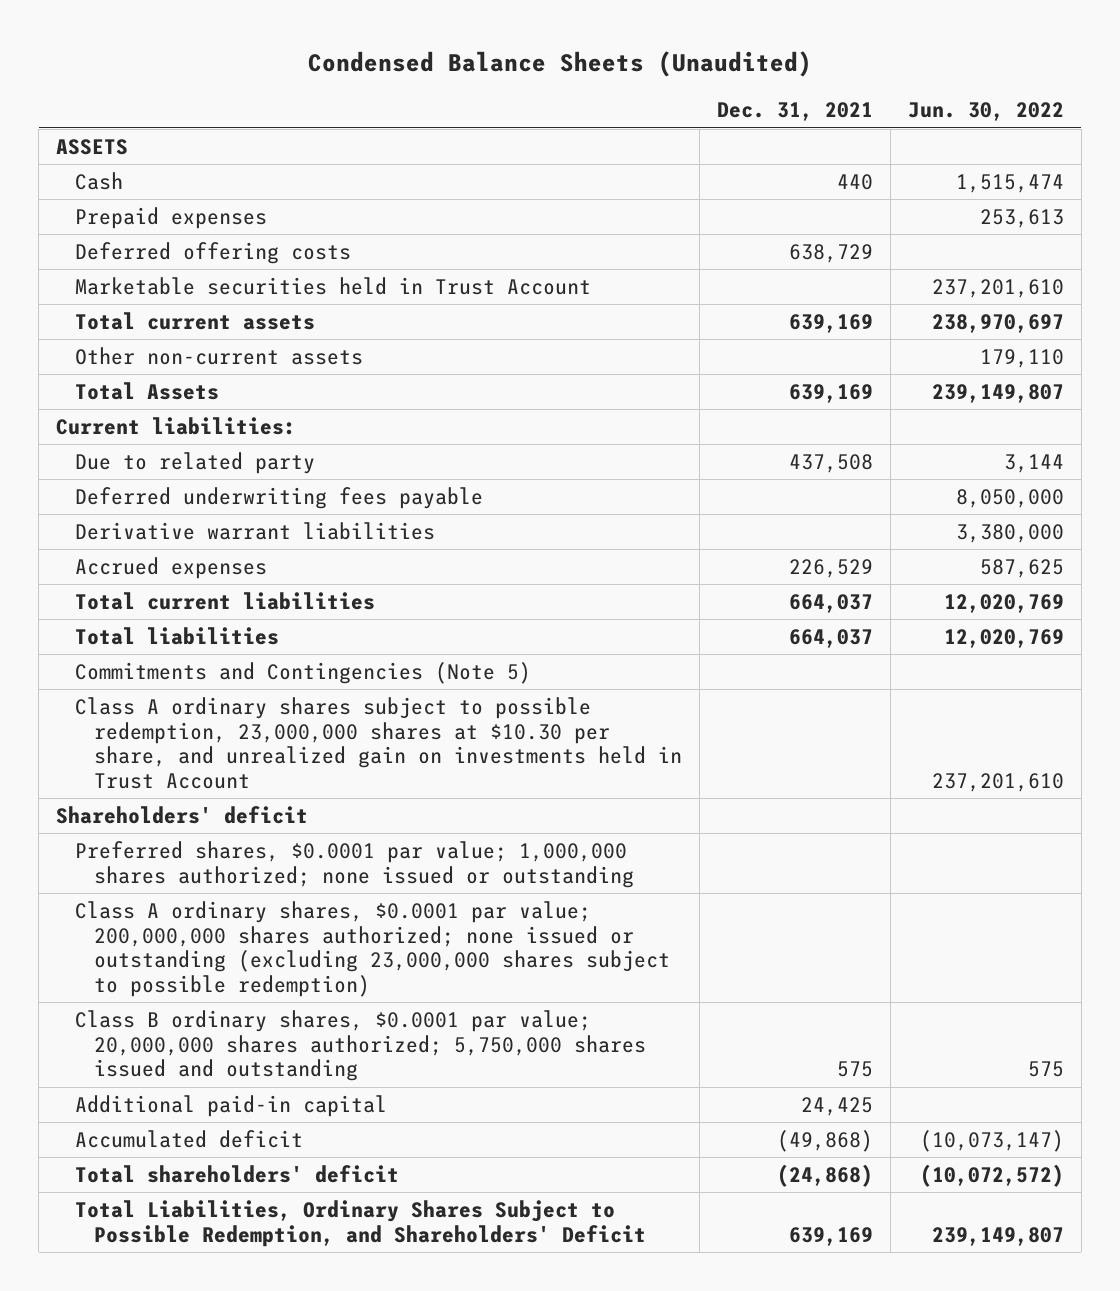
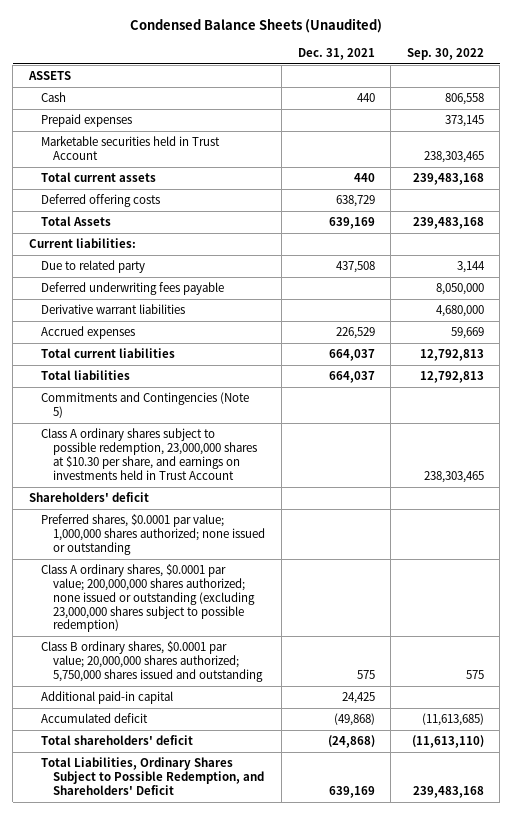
- | Dec. 31, 2021 | Jun. 30, 2022
+ | Dec. 31, 2021 | Sep. 30, 2022
- Total current assets | 639,169 | 238,970,697
- Other non-current assets | | 179,110
+ Total current assets | 440 | 239,483,168
moved down: Deferred offering costs | 638,729 |
- Class A ordinary shares subject to possible redemption, 23,000,000 shares at $10.30 per share, and unrealized gain on investments held in Trust Account | | 237,201,610
+ Class A ordinary shares subject to possible redemption, 23,000,000 shares at $10.30 per share, and earnings on investments held in Trust Account | | 238,303,465

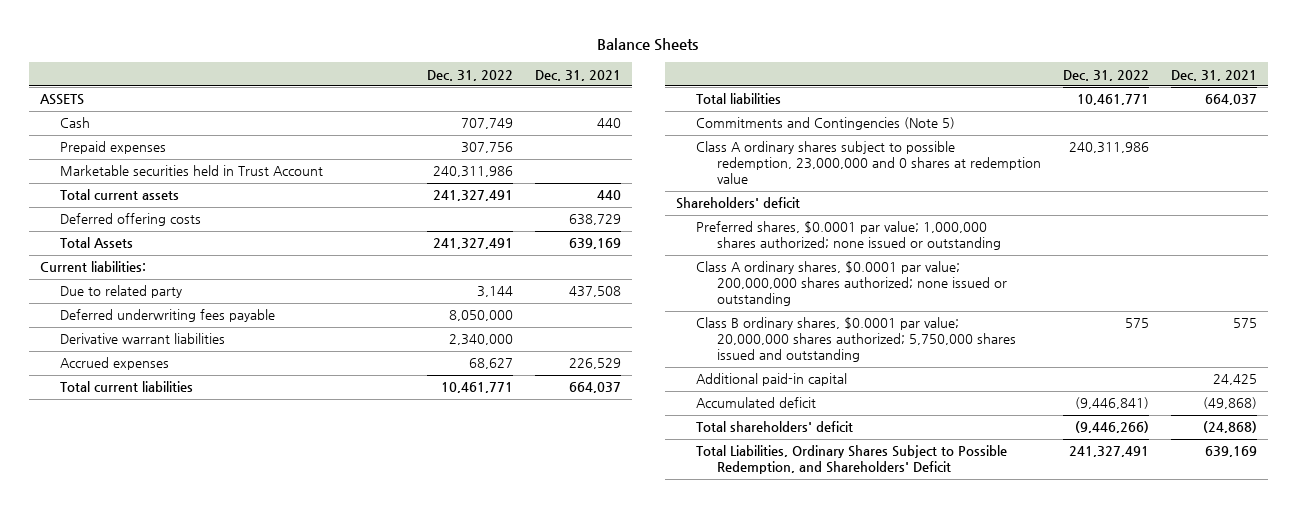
- Condensed Balance Sheets (Unaudited)
+ Balance Sheets
- | Dec. 31, 2021 | Sep. 30, 2022
+ | Dec. 31, 2022 | Dec. 31, 2021
- Class A ordinary shares subject to possible redemption, 23,000,000 shares at $10.30 per share, and earnings on investments held in Trust Account | | 238,303,465
+ Class A ordinary shares subject to possible redemption, 23,000,000 and 0 shares at redemption value | 240,311,986 |
- Class A ordinary shares, $0.0001 par value; 200,000,000 shares authorized; none issued or outstanding (excluding 23,000,000 shares subject to possible redemption)
+ Class A ordinary shares, $0.0001 par value; 200,000,000 shares authorized; none issued or outstanding

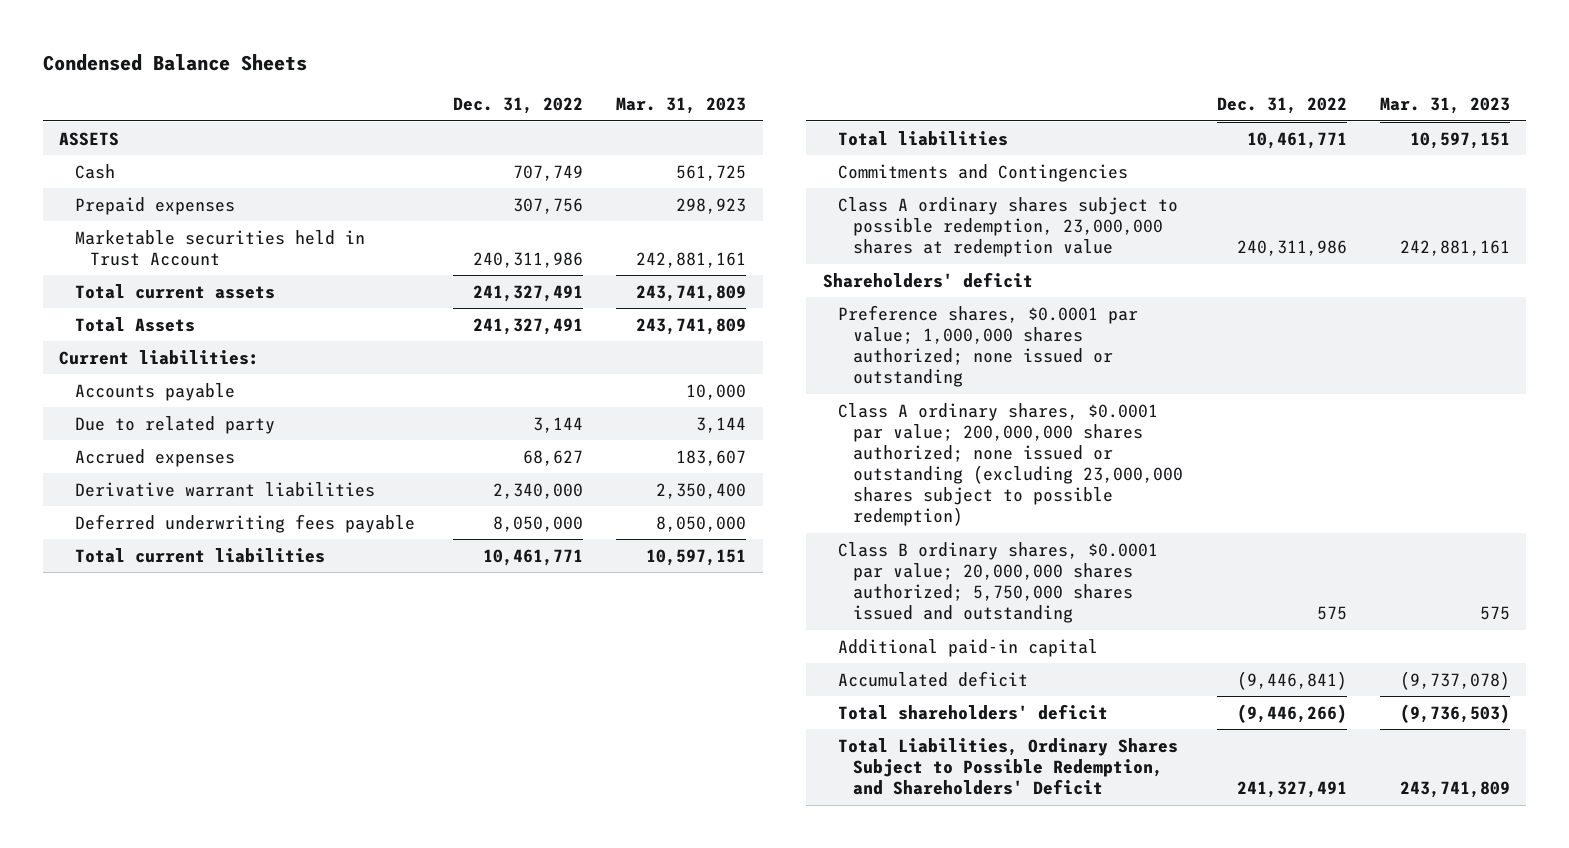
- Balance Sheets
+ Condensed Balance Sheets
- | Dec. 31, 2022 | Dec. 31, 2021
+ | Dec. 31, 2022 | Mar. 31, 2023
- Deferred offering costs | | 638,729
+ Accounts payable | | 10,000
moved down: Derivative warrant liabilities | 2,340,000 | 2,350,400
moved down: Deferred underwriting fees payable | 8,050,000 | 8,050,000
- Commitments and Contingencies (Note 5)
- Class A ordinary shares subject to possible redemption, 23,000,000 and 0 shares at redemption value | 240,311,986 |
+ Commitments and Contingencies
+ Class A ordinary shares subject to possible redemption, 23,000,000 shares at redemption value | 240,311,986 | 242,881,161
- Preferred shares, $0.0001 par value; 1,000,000 shares authorized; none issued or outstanding
- Class A ordinary shares, $0.0001 par value; 200,000,000 shares authorized; none issued or outstanding
+ Preference shares, $0.0001 par value; 1,000,000 shares authorized; none issued or outstanding
+ Class A ordinary shares, $0.0001 par value; 200,000,000 shares authorized; none issued or outstanding (excluding 23,000,000 shares subject to possible redemption)

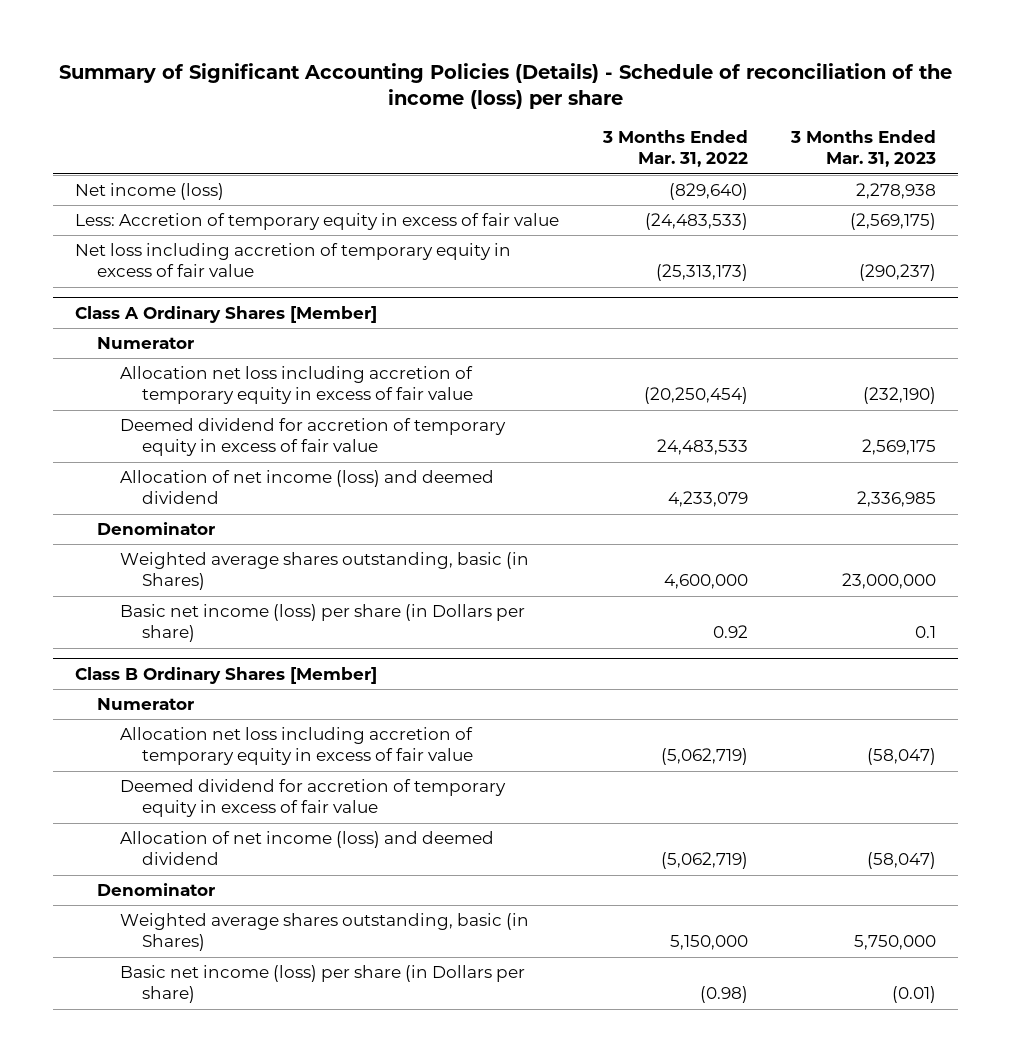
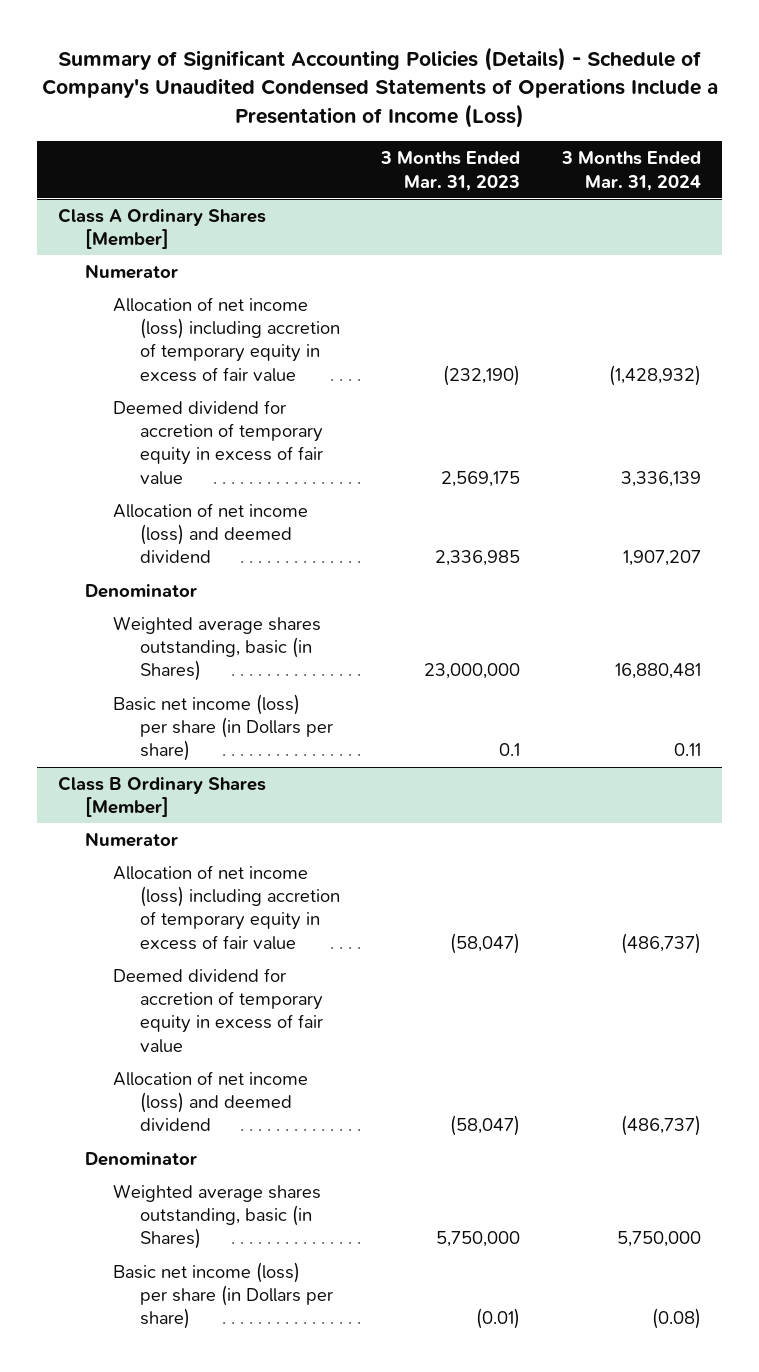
- Summary of Significant Accounting Policies (Details) - Schedule of reconciliation of the income (loss) per share
+ Summary of Significant Accounting Policies (Details) - Schedule of Company's Unaudited Condensed Statements of Operations Include a Presentation of Income (Loss)
- | 3 Months Ended Mar. 31, 2022 | 3 Months Ended Mar. 31, 2023
+ | 3 Months Ended Mar. 31, 2023 | 3 Months Ended Mar. 31, 2024
- Net income (loss) | (829,640) | 2,278,938
- Less: Accretion of temporary equity in excess of fair value | (24,483,533) | (2,569,175)
- Net loss including accretion of temporary equity in excess of fair value | (25,313,173) | (290,237)
@ Class A Ordinary Shares [Member]
- Allocation net loss including accretion of temporary equity in excess of fair value | (20,250,454) | (232,190)
+ Allocation of net income (loss) including accretion of temporary equity in excess of fair value | (232,190) | (1,428,932)
@ Class B Ordinary Shares [Member]
- Allocation net loss including accretion of temporary equity in excess of fair value | (5,062,719) | (58,047)
+ Allocation of net income (loss) including accretion of temporary equity in excess of fair value | (58,047) | (486,737)

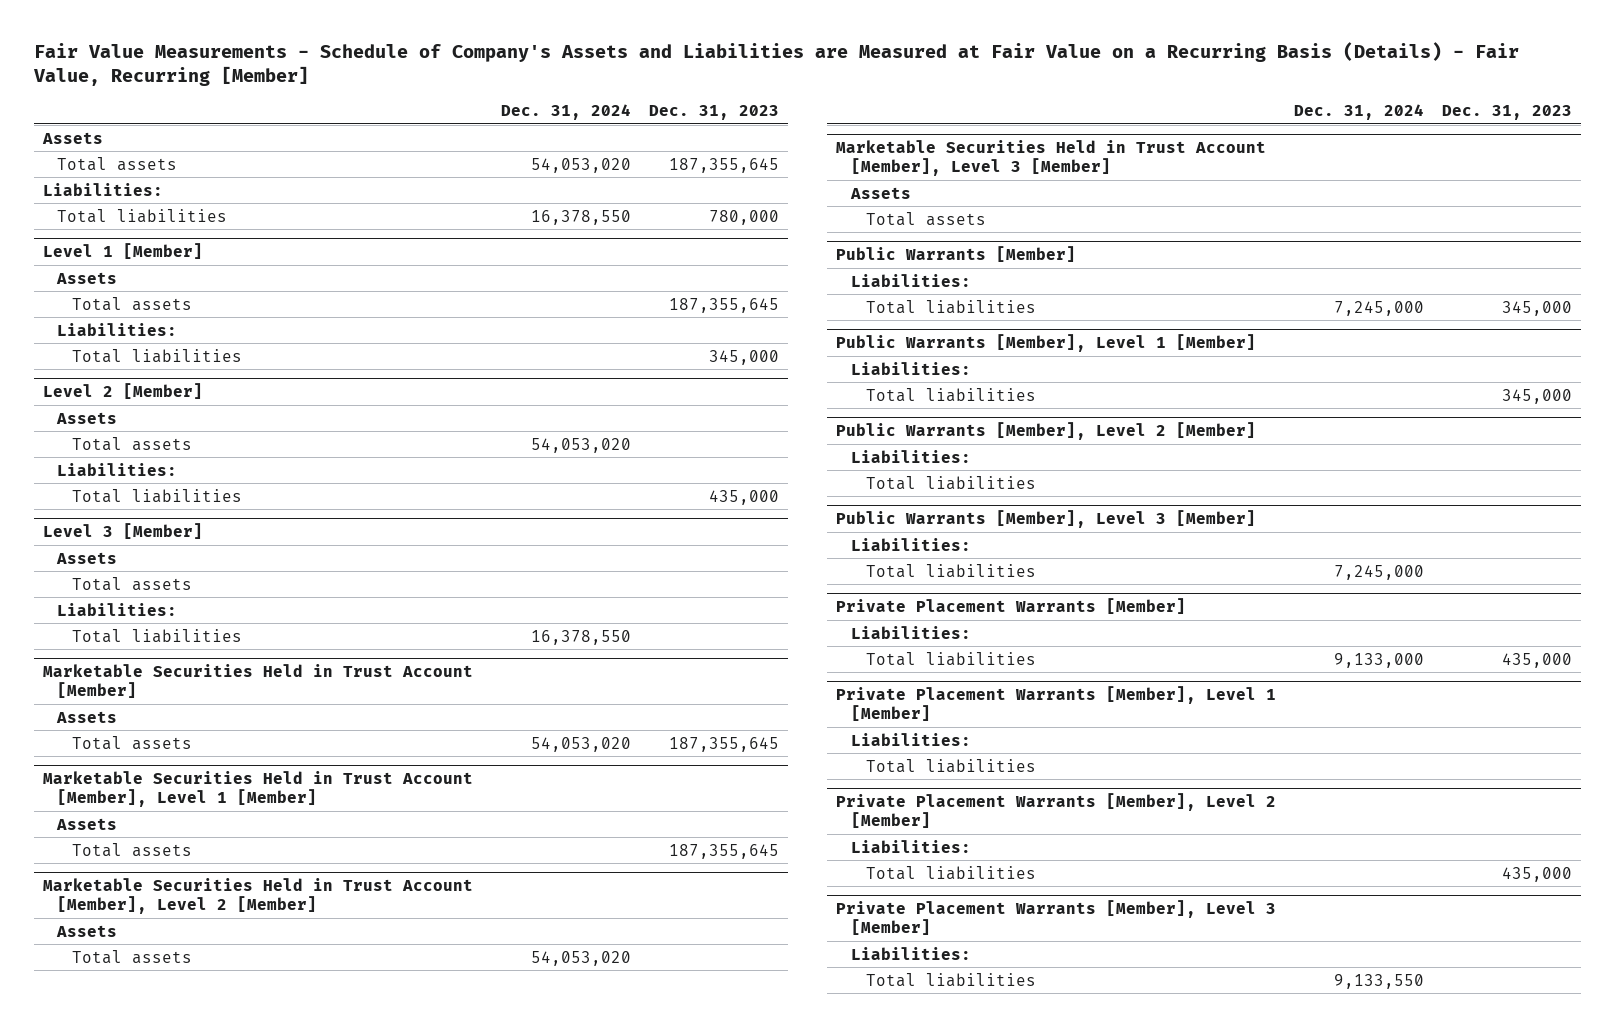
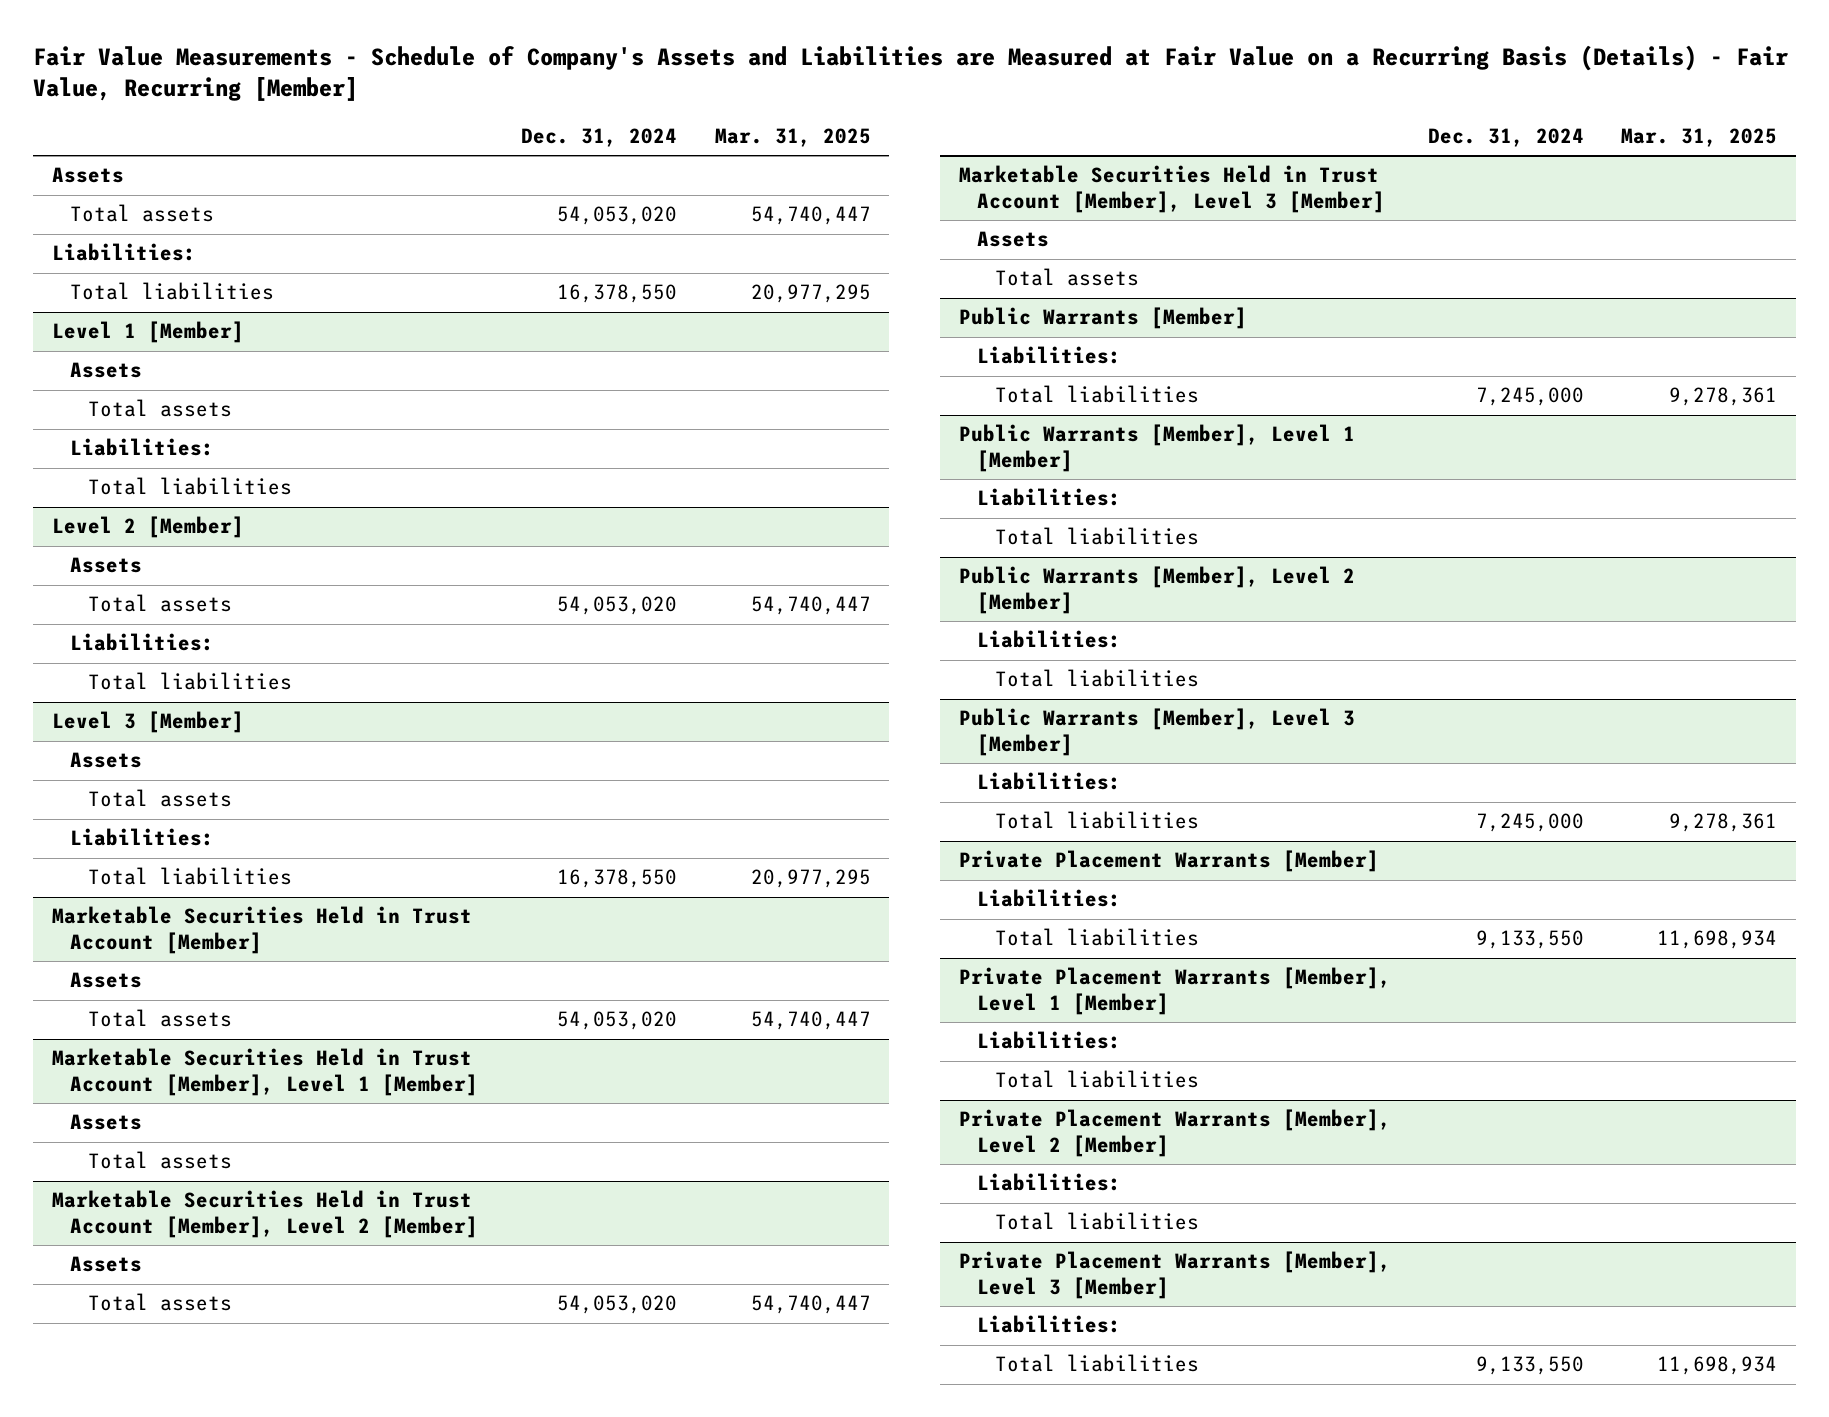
- | Dec. 31, 2024 | Dec. 31, 2023
+ | Dec. 31, 2024 | Mar. 31, 2025
@ Private Placement Warrants [Member]
- Total liabilities | 9,133,000 | 435,000
+ Total liabilities | 9,133,550 | 11,698,934

